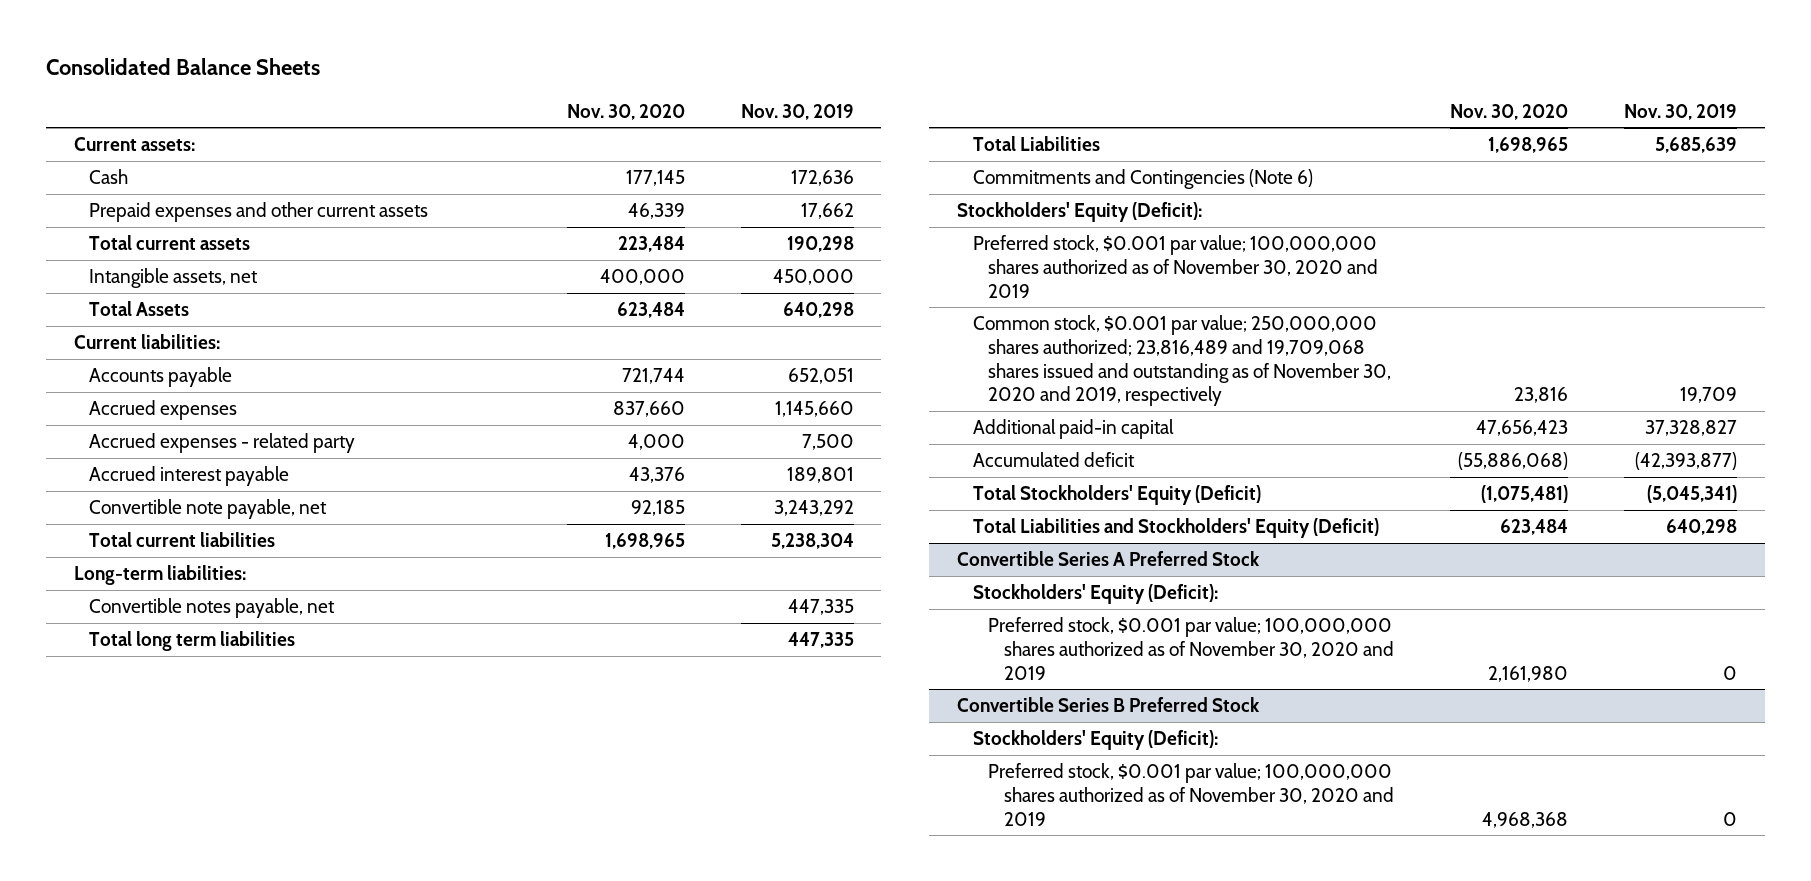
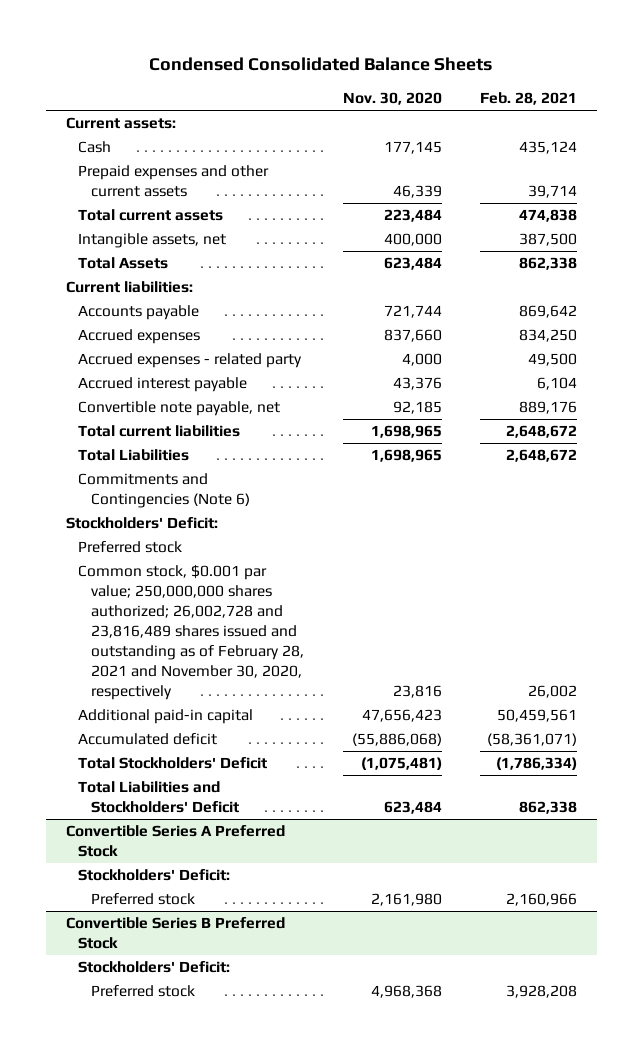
- Consolidated Balance Sheets
+ Condensed Consolidated Balance Sheets
- | Nov. 30, 2020 | Nov. 30, 2019
+ | Nov. 30, 2020 | Feb. 28, 2021
- Long-term liabilities:
- Convertible notes payable, net | | 447,335
- Total long term liabilities | | 447,335
- Stockholders' Equity (Deficit):
- Preferred stock, $0.001 par value; 100,000,000 shares authorized as of November 30, 2020 and 2019
- Common stock, $0.001 par value; 250,000,000 shares authorized; 23,816,489 and 19,709,068 shares issued and outstanding as of November 30, 2020 and 2019, respectively | 23,816 | 19,709
+ Stockholders' Deficit:
+ Preferred stock
+ Common stock, $0.001 par value; 250,000,000 shares authorized; 26,002,728 and 23,816,489 shares issued and outstanding as of February 28, 2021 and November 30, 2020, respectively | 23,816 | 26,002
- Total Stockholders' Equity (Deficit) | (1,075,481) | (5,045,341)
- Total Liabilities and Stockholders' Equity (Deficit) | 623,484 | 640,298
+ Total Stockholders' Deficit | (1,075,481) | (1,786,334)
+ Total Liabilities and Stockholders' Deficit | 623,484 | 862,338
@ Convertible Series A Preferred Stock
- Stockholders' Equity (Deficit):
- Preferred stock, $0.001 par value; 100,000,000 shares authorized as of November 30, 2020 and 2019 | 2,161,980 | 0
+ Stockholders' Deficit:
+ Preferred stock | 2,161,980 | 2,160,966
@ Convertible Series B Preferred Stock
- Stockholders' Equity (Deficit):
- Preferred stock, $0.001 par value; 100,000,000 shares authorized as of November 30, 2020 and 2019 | 4,968,368 | 0
+ Stockholders' Deficit:
+ Preferred stock | 4,968,368 | 3,928,208

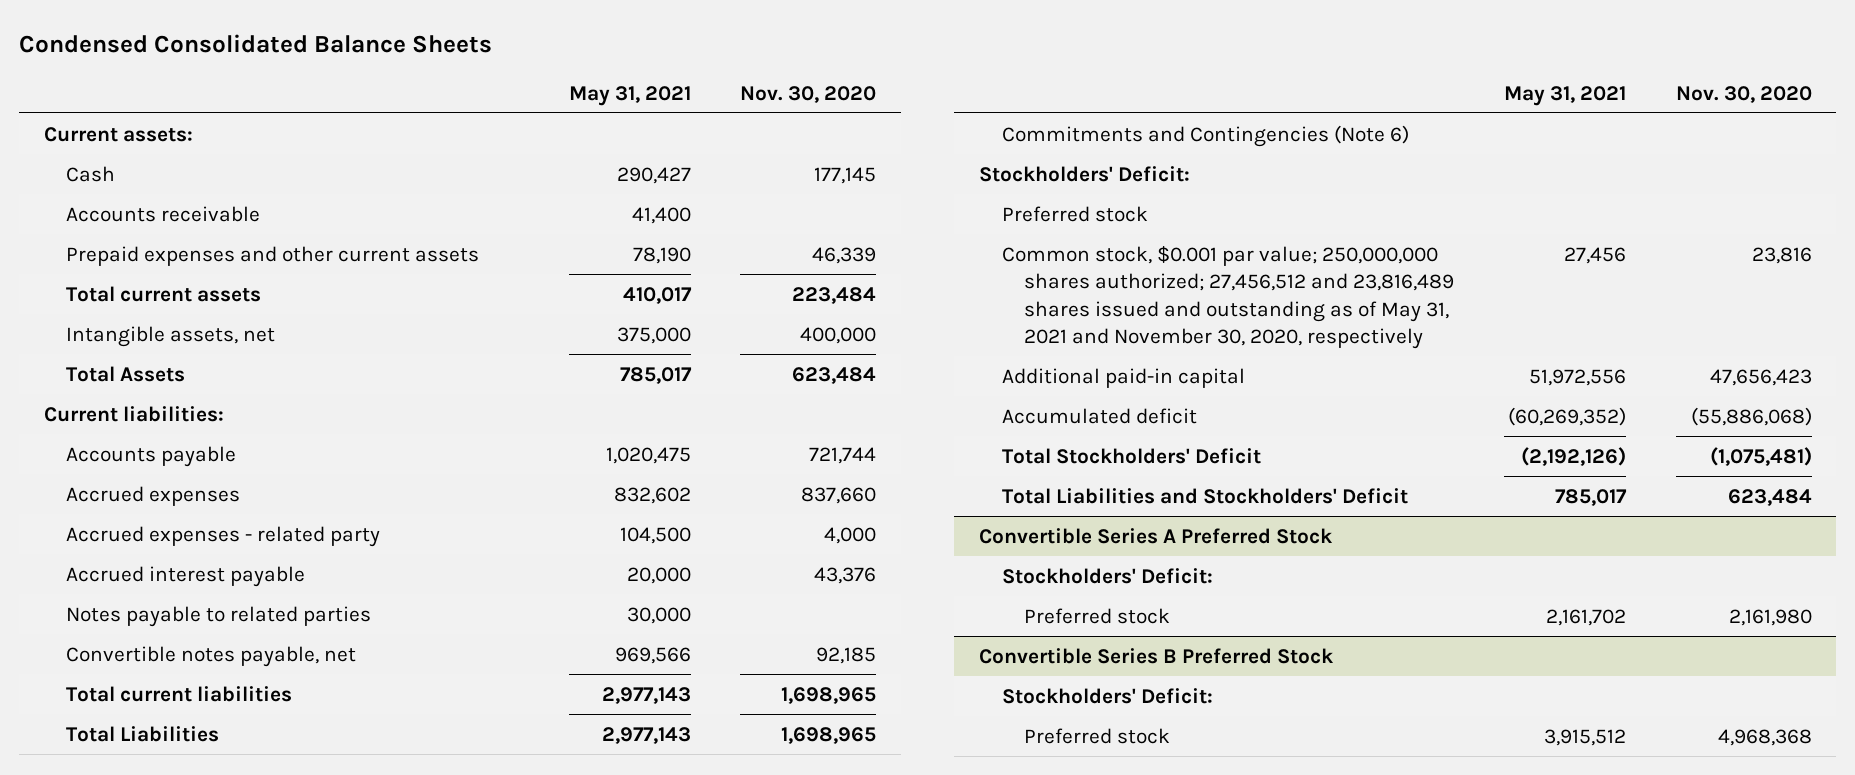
- | Nov. 30, 2020 | Feb. 28, 2021
+ | May 31, 2021 | Nov. 30, 2020
+ Accounts receivable | 41,400 |
- Convertible note payable, net | 92,185 | 889,176
+ Notes payable to related parties | 30,000 |
+ Convertible notes payable, net | 969,566 | 92,185
- Common stock, $0.001 par value; 250,000,000 shares authorized; 26,002,728 and 23,816,489 shares issued and outstanding as of February 28, 2021 and November 30, 2020, respectively | 23,816 | 26,002
+ Common stock, $0.001 par value; 250,000,000 shares authorized; 27,456,512 and 23,816,489 shares issued and outstanding as of May 31, 2021 and November 30, 2020, respectively | 27,456 | 23,816

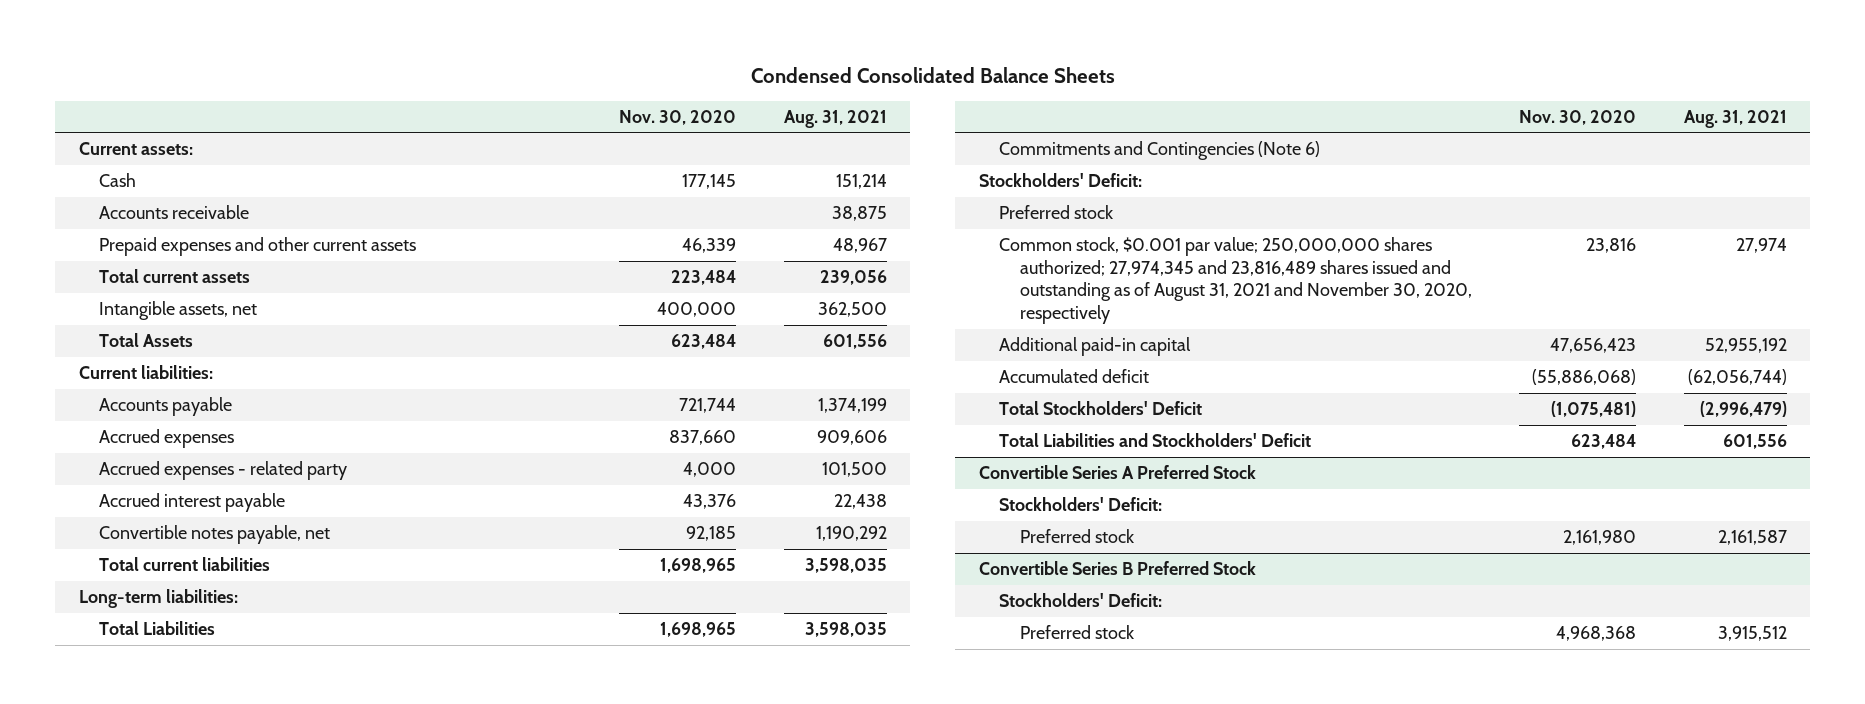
- | May 31, 2021 | Nov. 30, 2020
+ | Nov. 30, 2020 | Aug. 31, 2021
- Notes payable to related parties | 30,000 |
+ Long-term liabilities:
- Common stock, $0.001 par value; 250,000,000 shares authorized; 27,456,512 and 23,816,489 shares issued and outstanding as of May 31, 2021 and November 30, 2020, respectively | 27,456 | 23,816
+ Common stock, $0.001 par value; 250,000,000 shares authorized; 27,974,345 and 23,816,489 shares issued and outstanding as of August 31, 2021 and November 30, 2020, respectively | 23,816 | 27,974

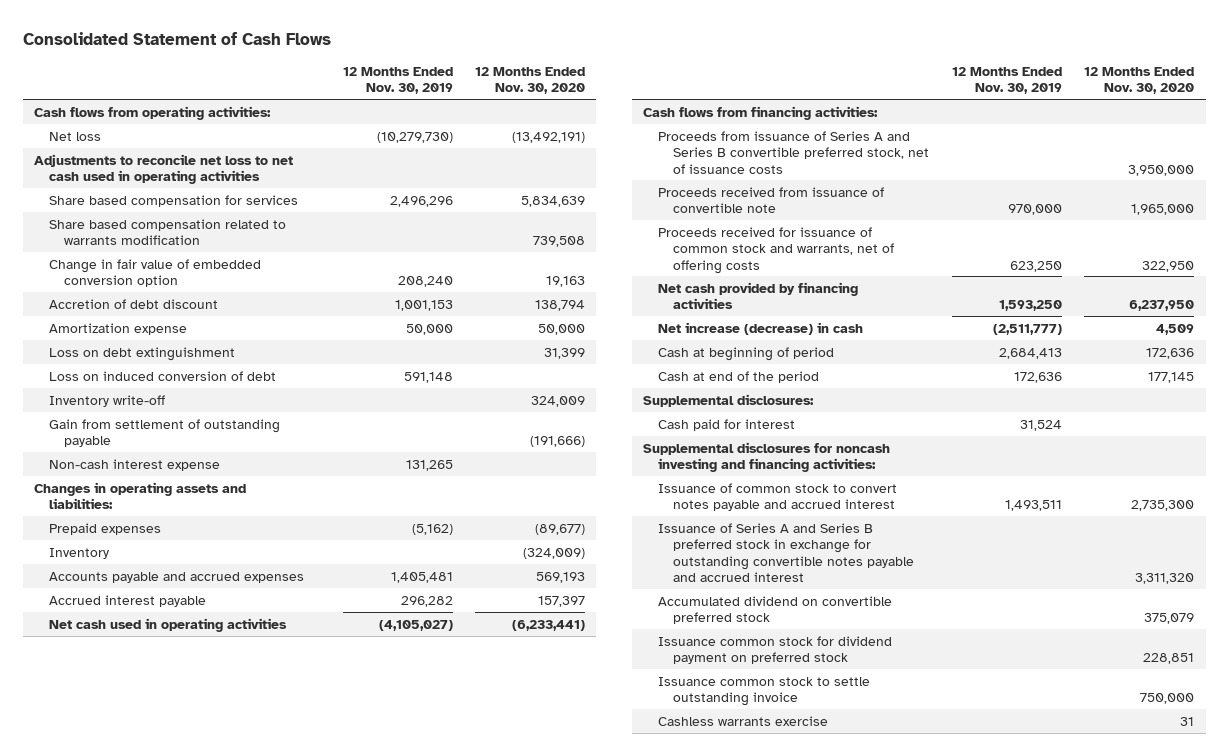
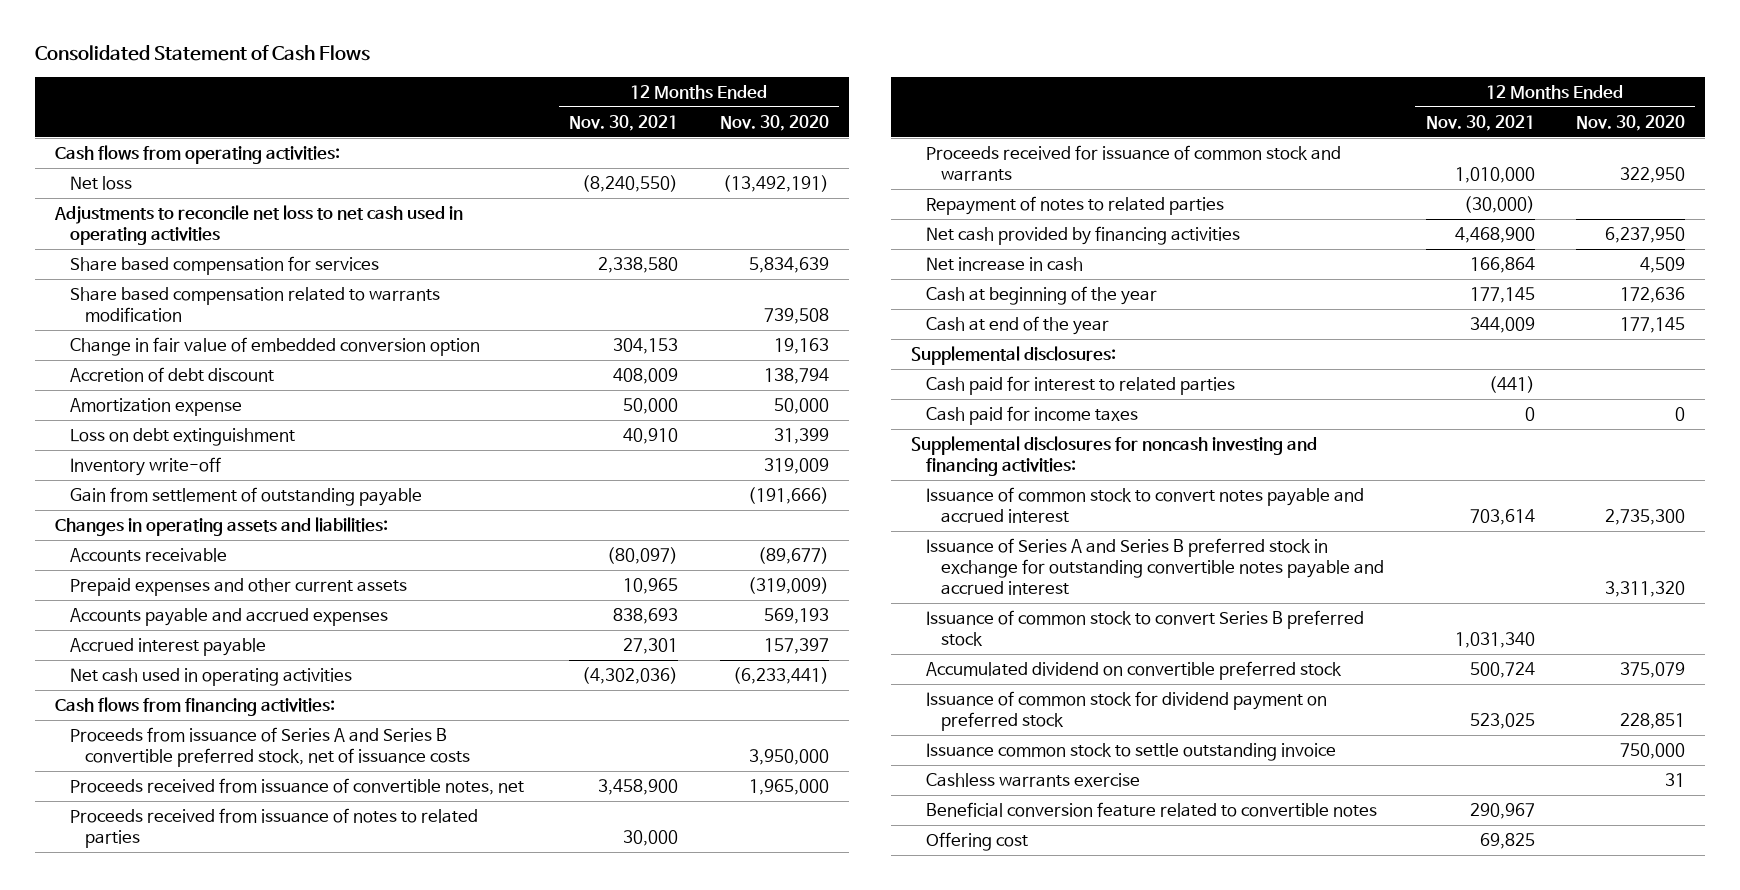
- | 12 Months Ended Nov. 30, 2019 | 12 Months Ended Nov. 30, 2020
+ | 12 Months Ended Nov. 30, 2021 | 12 Months Ended Nov. 30, 2020
- Loss on induced conversion of debt | 591,148 |
- Inventory write-off | | 324,009
+ Inventory write-off | | 319,009
- Non-cash interest expense | 131,265 |
- Prepaid expenses | (5,162) | (89,677)
- Inventory | | (324,009)
+ Accounts receivable | (80,097) | (89,677)
+ Prepaid expenses and other current assets | 10,965 | (319,009)
- Proceeds received from issuance of convertible note | 970,000 | 1,965,000
- Proceeds received for issuance of common stock and warrants, net of offering costs | 623,250 | 322,950
+ Proceeds received from issuance of convertible notes, net | 3,458,900 | 1,965,000
+ Proceeds received from issuance of notes to related parties | 30,000 |
+ Proceeds received for issuance of common stock and warrants | 1,010,000 | 322,950
+ Repayment of notes to related parties | (30,000) |
- Net increase (decrease) in cash | (2,511,777) | 4,509
- Cash at beginning of period | 2,684,413 | 172,636
- Cash at end of the period | 172,636 | 177,145
+ Net increase in cash | 166,864 | 4,509
+ Cash at beginning of the year | 177,145 | 172,636
+ Cash at end of the year | 344,009 | 177,145
- Cash paid for interest | 31,524 |
+ Cash paid for interest to related parties | (441) |
+ Cash paid for income taxes | 0 | 0
+ Issuance of common stock to convert Series B preferred stock | 1,031,340 |
- Issuance common stock for dividend payment on preferred stock | | 228,851
+ Issuance of common stock for dividend payment on preferred stock | 523,025 | 228,851
+ Beneficial conversion feature related to convertible notes | 290,967 |
+ Offering cost | 69,825 |

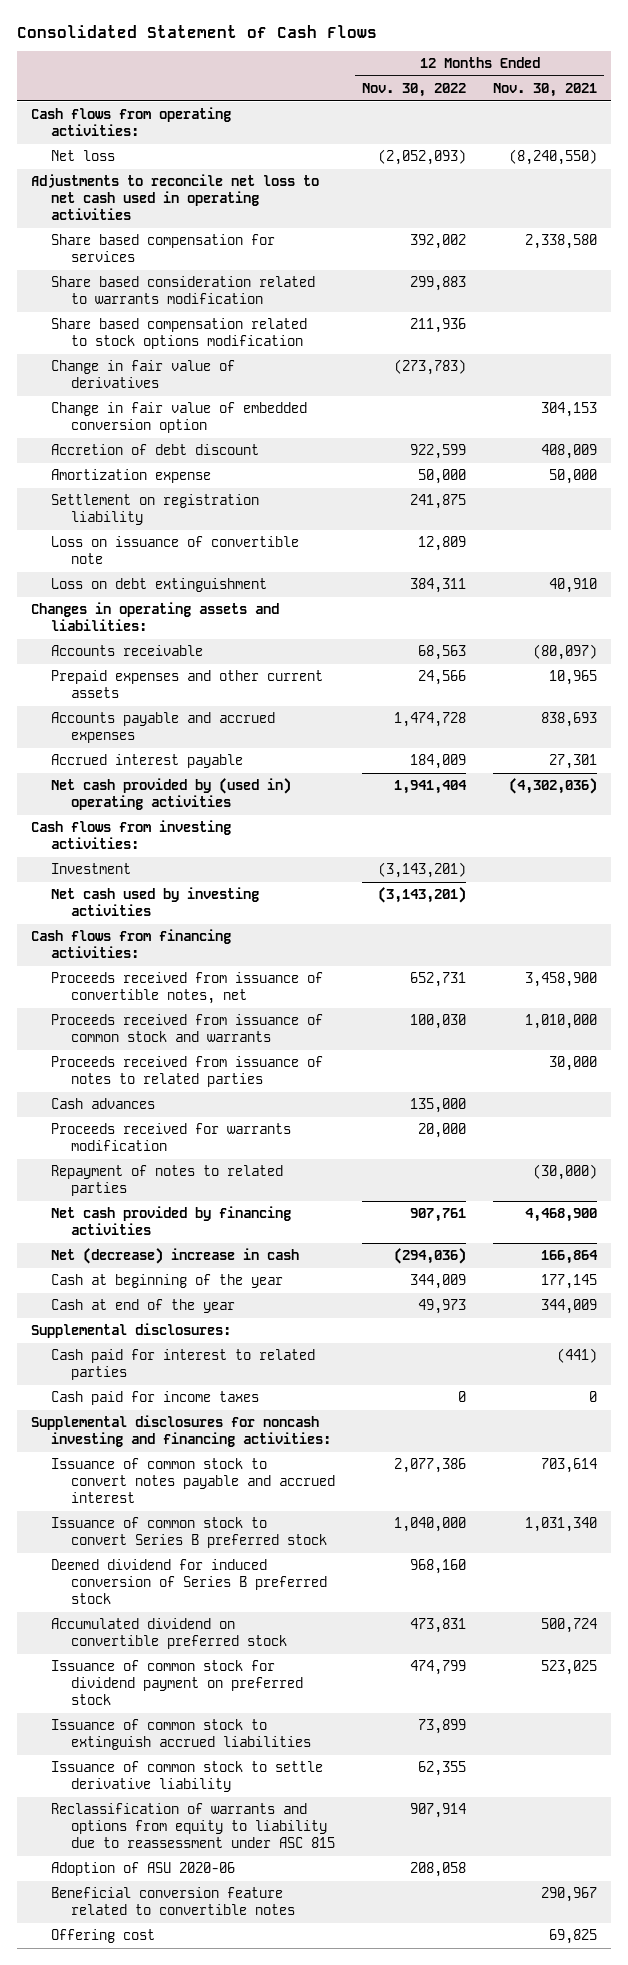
- | 12 Months Ended Nov. 30, 2021 | 12 Months Ended Nov. 30, 2020
+ | 12 Months Ended Nov. 30, 2022 | 12 Months Ended Nov. 30, 2021
- Share based compensation related to warrants modification | | 739,508
+ Share based consideration related to warrants modification | 299,883 |
+ Share based compensation related to stock options modification | 211,936 |
+ Change in fair value of derivatives | (273,783) |
+ Settlement on registration liability | 241,875 |
+ Loss on issuance of convertible note | 12,809 |
- Inventory write-off | | 319,009
- Gain from settlement of outstanding payable | | (191,666)
- Net cash used in operating activities | (4,302,036) | (6,233,441)
+ Net cash provided by (used in) operating activities | 1,941,404 | (4,302,036)
+ Cash flows from investing activities:
+ Investment | (3,143,201) |
+ Net cash used by investing activities | (3,143,201) |
- Proceeds from issuance of Series A and Series B convertible preferred stock, net of issuance costs | | 3,950,000
+ Proceeds received from issuance of common stock and warrants | 100,030 | 1,010,000
- Proceeds received for issuance of common stock and warrants | 1,010,000 | 322,950
+ Cash advances | 135,000 |
+ Proceeds received for warrants modification | 20,000 |
- Net increase in cash | 166,864 | 4,509
+ Net (decrease) increase in cash | (294,036) | 166,864
- Issuance of Series A and Series B preferred stock in exchange for outstanding convertible notes payable and accrued interest | | 3,311,320
+ Deemed dividend for induced conversion of Series B preferred stock | 968,160 |
- Issuance common stock to settle outstanding invoice | | 750,000
- Cashless warrants exercise | | 31
+ Issuance of common stock to extinguish accrued liabilities | 73,899 |
+ Issuance of common stock to settle derivative liability | 62,355 |
+ Reclassification of warrants and options from equity to liability due to reassessment under ASC 815 | 907,914 |
+ Adoption of ASU 2020-06 | 208,058 |

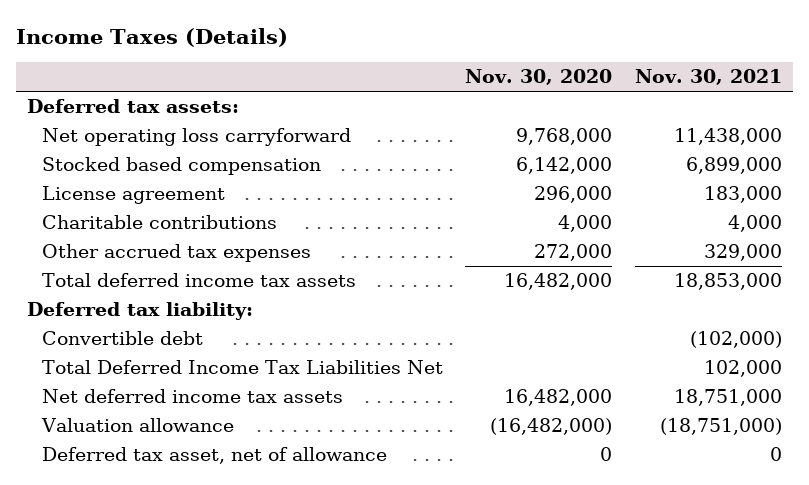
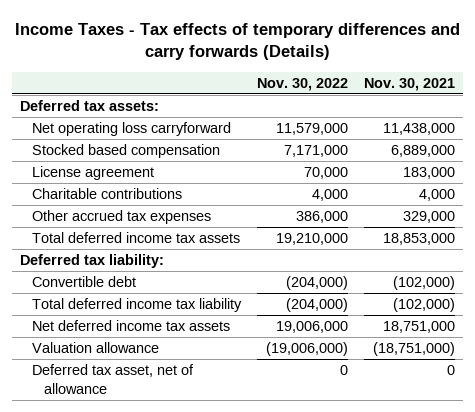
- Income Taxes (Details)
+ Income Taxes - Tax effects of temporary differences and carry forwards (Details)
- | Nov. 30, 2020 | Nov. 30, 2021
+ | Nov. 30, 2022 | Nov. 30, 2021
- Stocked based compensation | 6,142,000 | 6,899,000
+ Stocked based compensation | 7,171,000 | 6,889,000
- Total Deferred Income Tax Liabilities Net | | 102,000
+ Total deferred income tax liability | (204,000) | (102,000)

